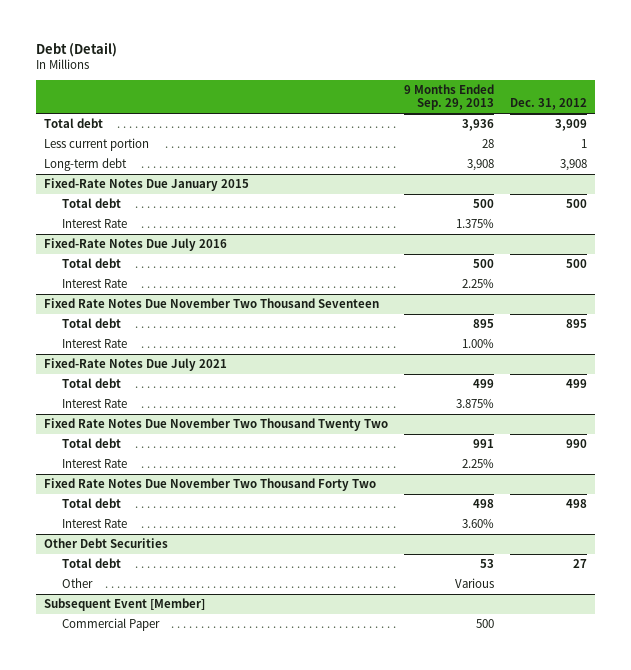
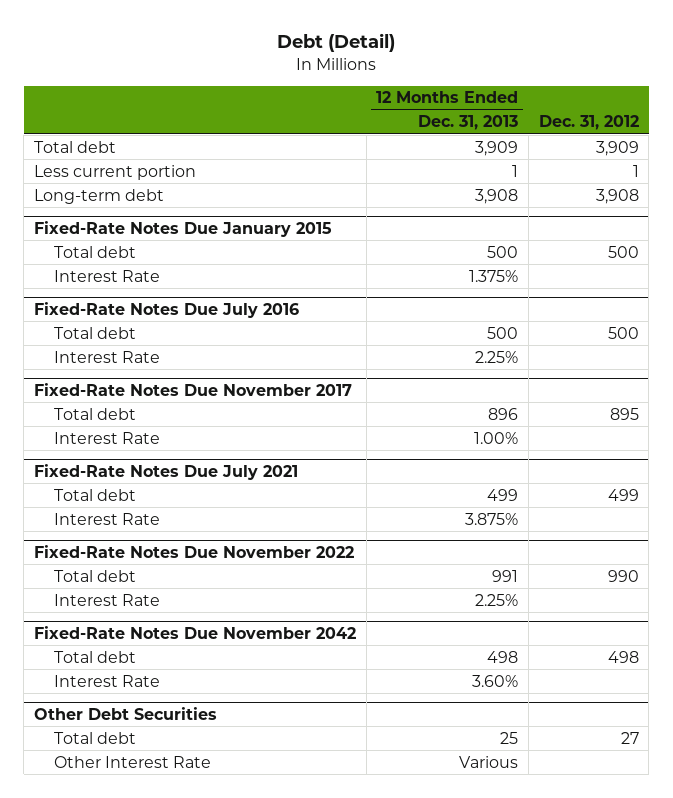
- | 9 Months Ended Sep. 29, 2013 | Dec. 31, 2012
+ | 12 Months Ended Dec. 31, 2013 | Dec. 31, 2012
- Fixed Rate Notes Due November Two Thousand Seventeen
+ Fixed-Rate Notes Due November 2017
- Fixed Rate Notes Due November Two Thousand Twenty Two
+ Fixed-Rate Notes Due November 2022
- Fixed Rate Notes Due November Two Thousand Forty Two
+ Fixed-Rate Notes Due November 2042
@ Other Debt Securities
- Other | Various |
- Subsequent Event [Member]
- Commercial Paper | 500 |
@ Other Debt Securities
+ Other Interest Rate | Various |

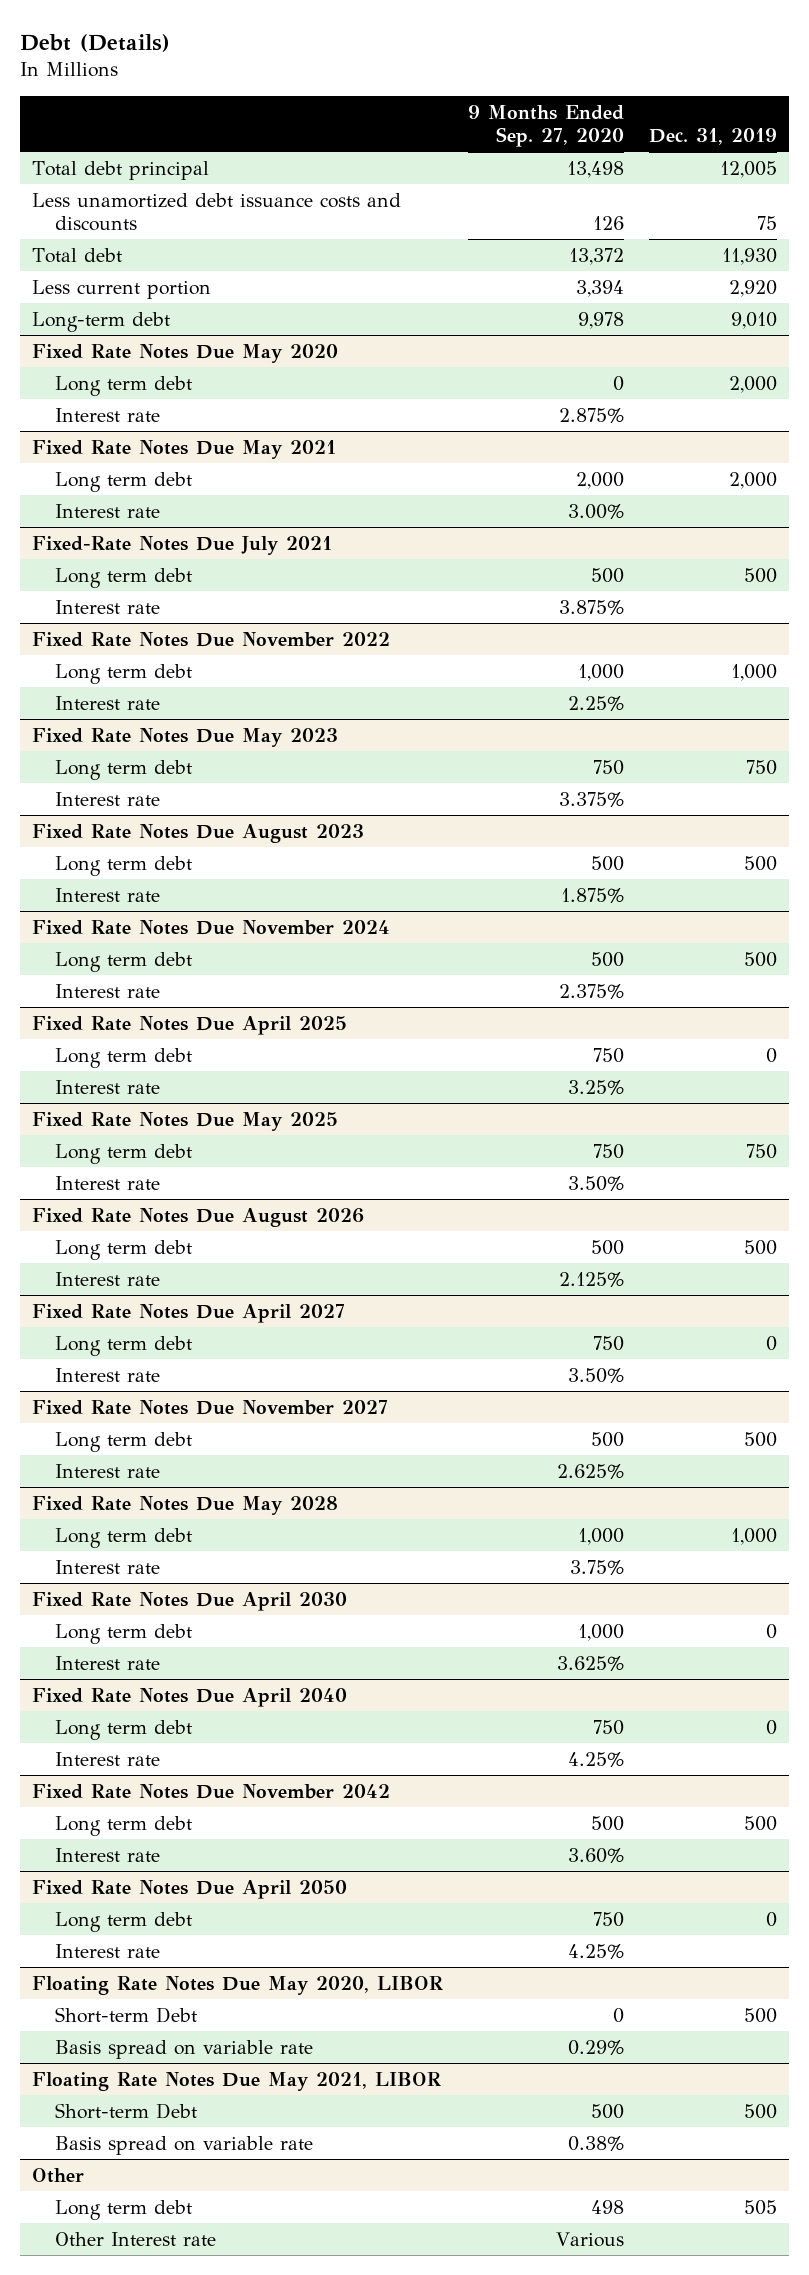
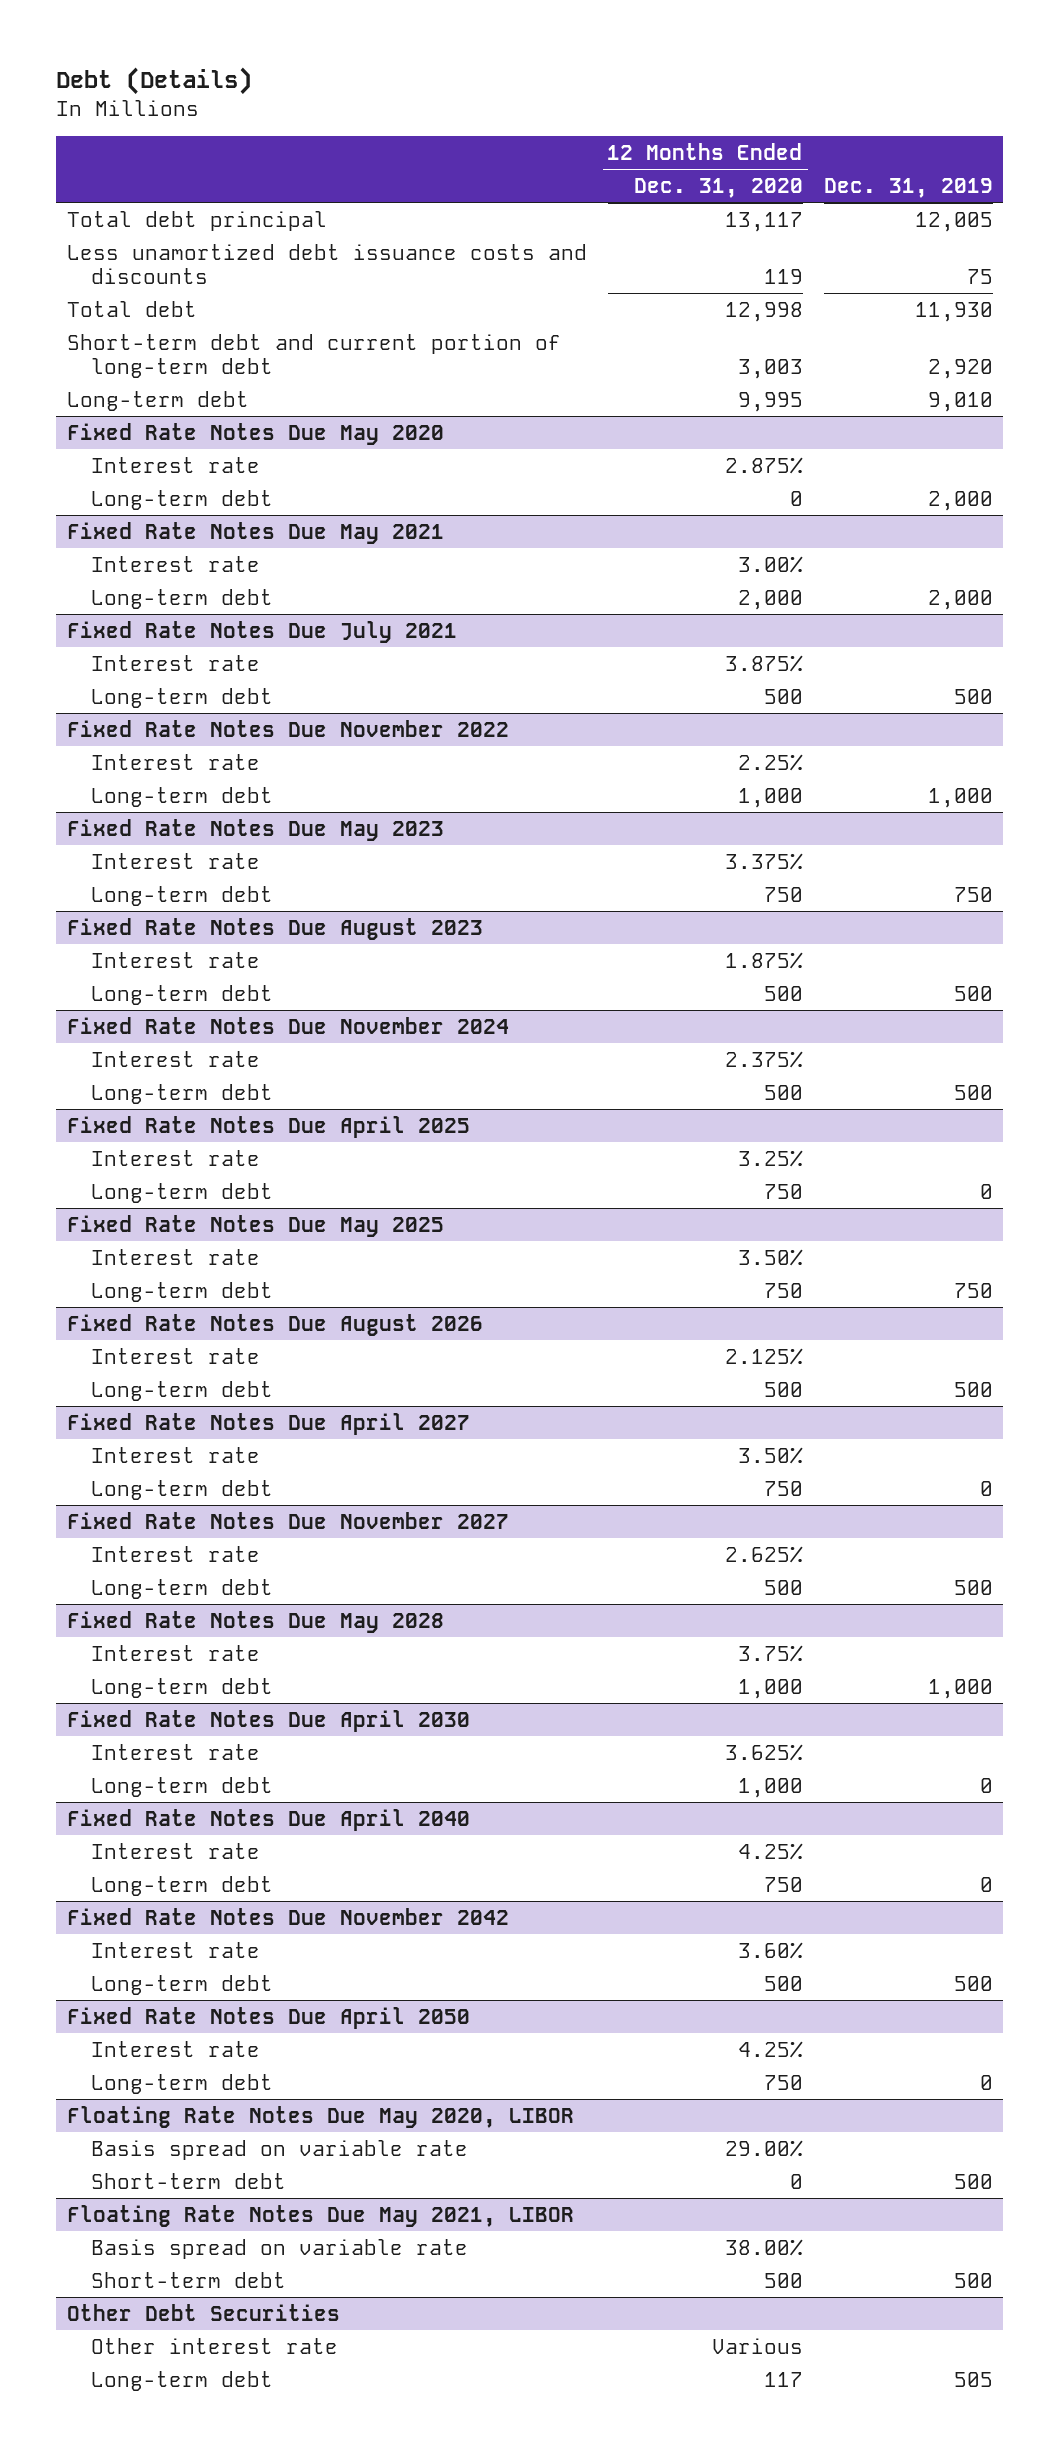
- | 9 Months Ended Sep. 27, 2020 | Dec. 31, 2019
+ | 12 Months Ended Dec. 31, 2020 | Dec. 31, 2019
- Less current portion | 3,394 | 2,920
+ Short-term debt and current portion of long-term debt | 3,003 | 2,920
@ Fixed Rate Notes Due May 2020
- Long term debt | 0 | 2,000
+ Long-term debt | 0 | 2,000
@ Fixed Rate Notes Due May 2021
- Long term debt | 2,000 | 2,000
- Fixed-Rate Notes Due July 2021
- Long term debt | 500 | 500
@ Fixed Rate Notes Due May 2021
+ Long-term debt | 2,000 | 2,000
+ Fixed Rate Notes Due July 2021
+ Long-term debt | 500 | 500
@ Fixed Rate Notes Due November 2022
- Long term debt | 1,000 | 1,000
+ Long-term debt | 1,000 | 1,000
@ Fixed Rate Notes Due May 2023
- Long term debt | 750 | 750
+ Long-term debt | 750 | 750
@ Fixed Rate Notes Due August 2023
- Long term debt | 500 | 500
+ Long-term debt | 500 | 500
@ Fixed Rate Notes Due November 2024
- Long term debt | 500 | 500
+ Long-term debt | 500 | 500
@ Fixed Rate Notes Due April 2025
- Long term debt | 750 | 0
+ Long-term debt | 750 | 0
@ Fixed Rate Notes Due May 2025
- Long term debt | 750 | 750
+ Long-term debt | 750 | 750
@ Fixed Rate Notes Due August 2026
- Long term debt | 500 | 500
+ Long-term debt | 500 | 500
@ Fixed Rate Notes Due April 2027
- Long term debt | 750 | 0
+ Long-term debt | 750 | 0
@ Fixed Rate Notes Due November 2027
- Long term debt | 500 | 500
+ Long-term debt | 500 | 500
@ Fixed Rate Notes Due May 2028
- Long term debt | 1,000 | 1,000
+ Long-term debt | 1,000 | 1,000
@ Fixed Rate Notes Due April 2030
- Long term debt | 1,000 | 0
+ Long-term debt | 1,000 | 0
@ Fixed Rate Notes Due April 2040
- Long term debt | 750 | 0
+ Long-term debt | 750 | 0
@ Fixed Rate Notes Due November 2042
- Long term debt | 500 | 500
+ Long-term debt | 500 | 500
@ Fixed Rate Notes Due April 2050
- Long term debt | 750 | 0
+ Long-term debt | 750 | 0
@ Floating Rate Notes Due May 2020, LIBOR
- Short-term Debt | 0 | 500
+ Short-term debt | 0 | 500
@ Floating Rate Notes Due May 2021, LIBOR
- Short-term Debt | 500 | 500
- Other
- Long term debt | 498 | 505
- Other Interest rate | Various |
@ Floating Rate Notes Due May 2021, LIBOR
+ Short-term debt | 500 | 500
+ Other Debt Securities
+ Other interest rate | Various |
+ Long-term debt | 117 | 505

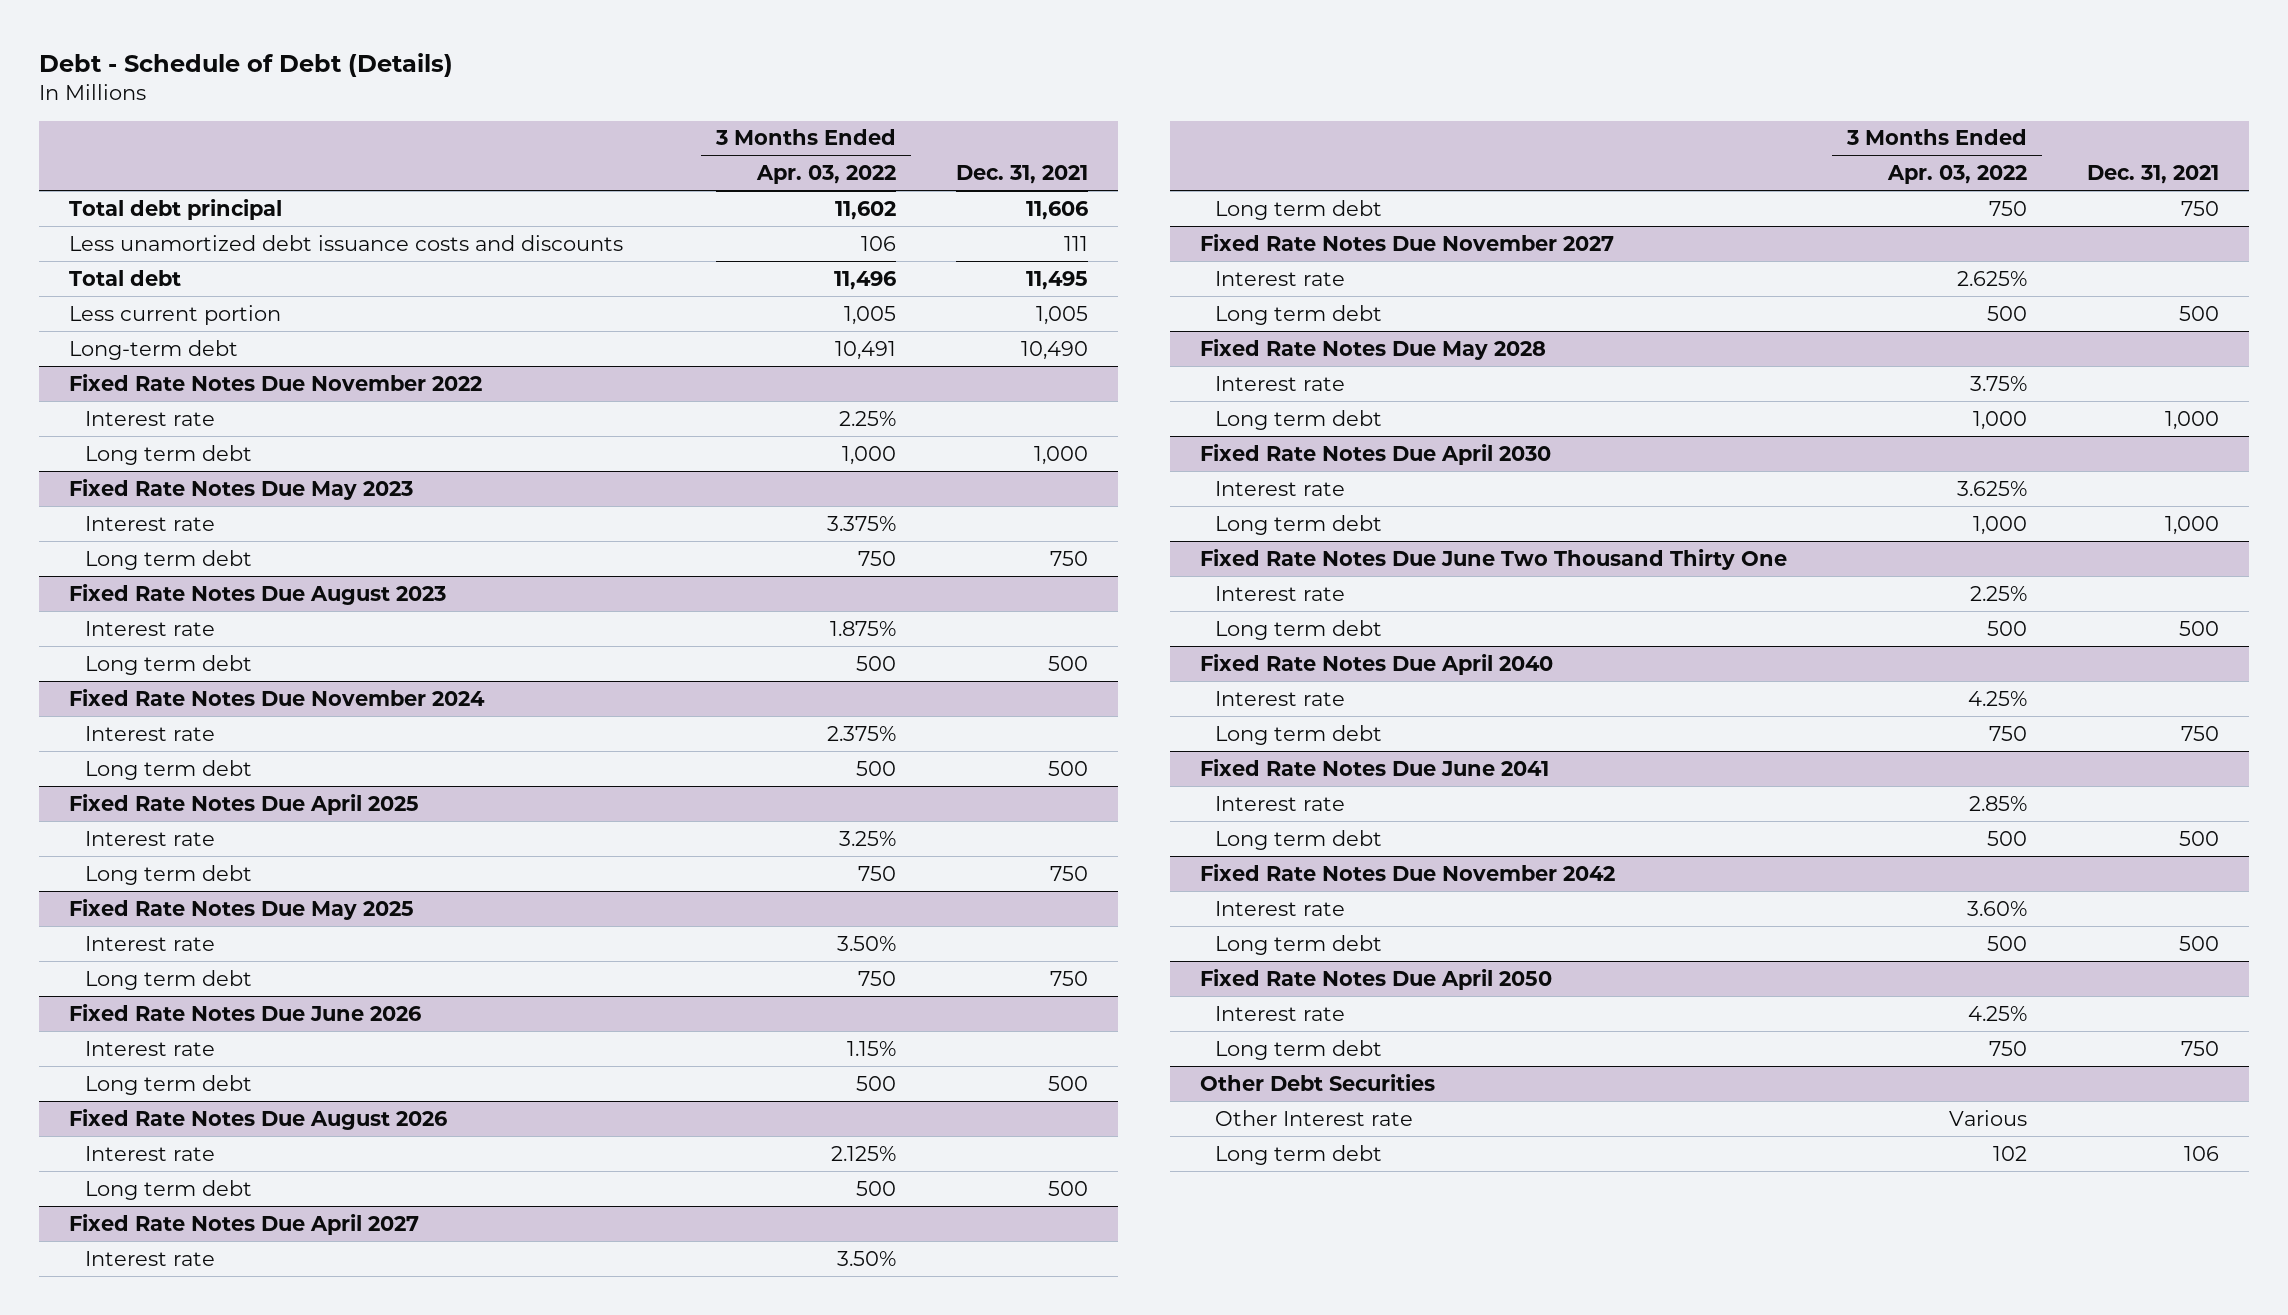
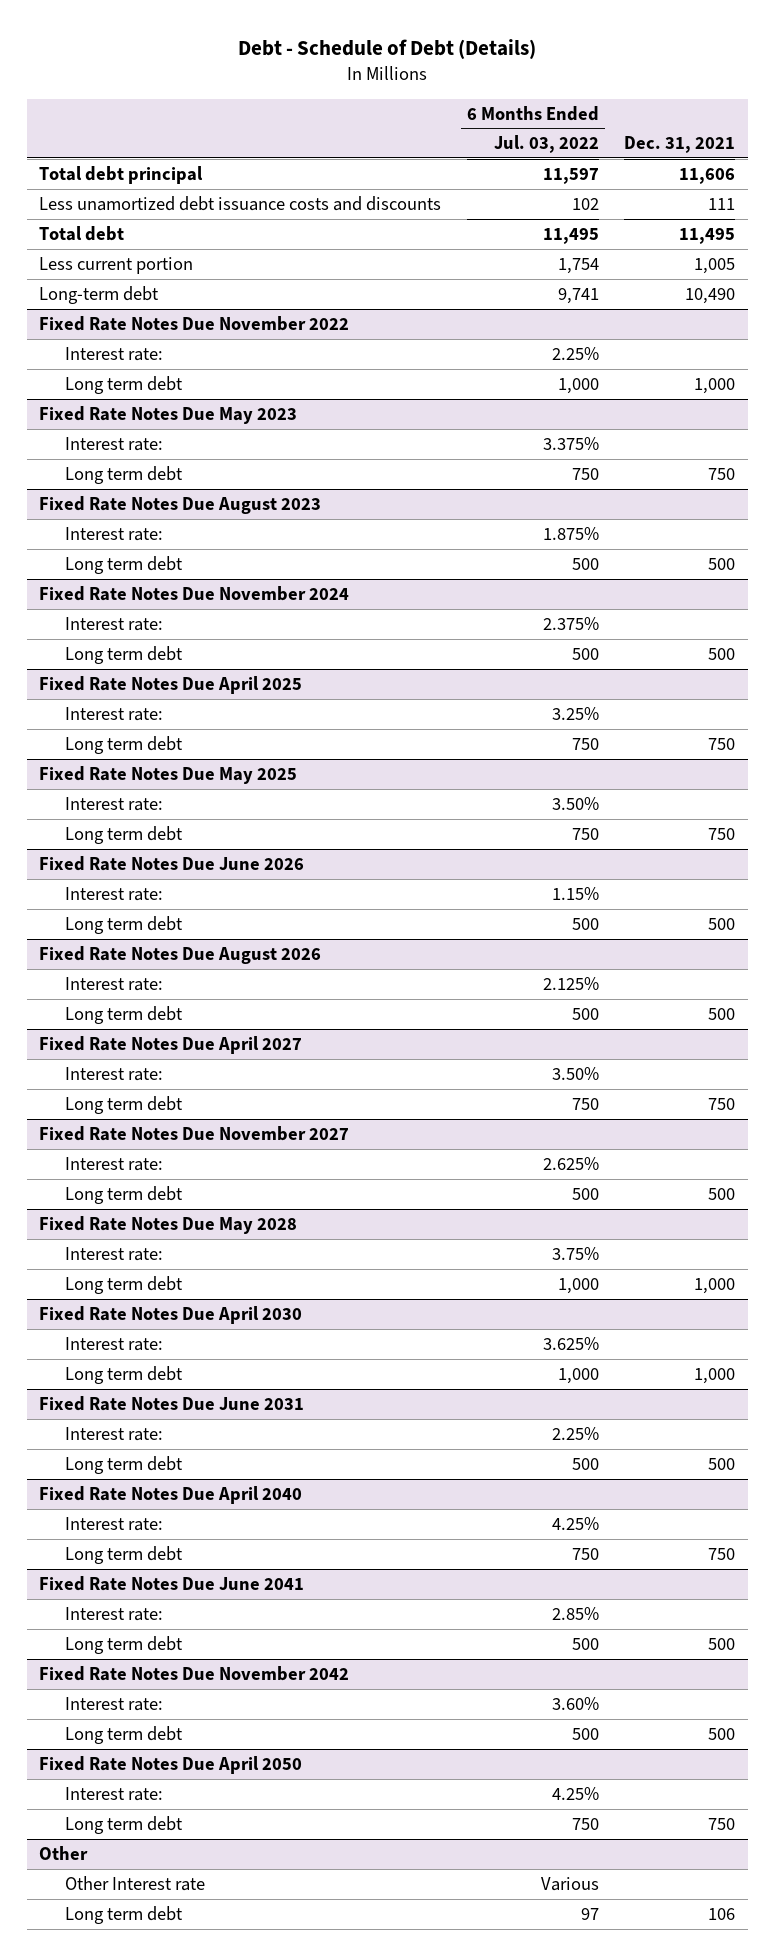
- | 3 Months Ended Apr. 03, 2022 | Dec. 31, 2021
+ | 6 Months Ended Jul. 03, 2022 | Dec. 31, 2021
@ Fixed Rate Notes Due November 2022
- Interest rate | 2.25% |
+ Interest rate: | 2.25% |
@ Fixed Rate Notes Due May 2023
- Interest rate | 3.375% |
+ Interest rate: | 3.375% |
@ Fixed Rate Notes Due August 2023
- Interest rate | 1.875% |
+ Interest rate: | 1.875% |
@ Fixed Rate Notes Due November 2024
- Interest rate | 2.375% |
+ Interest rate: | 2.375% |
@ Fixed Rate Notes Due April 2025
- Interest rate | 3.25% |
+ Interest rate: | 3.25% |
@ Fixed Rate Notes Due May 2025
- Interest rate | 3.50% |
+ Interest rate: | 3.50% |
@ Fixed Rate Notes Due June 2026
- Interest rate | 1.15% |
+ Interest rate: | 1.15% |
@ Fixed Rate Notes Due August 2026
- Interest rate | 2.125% |
+ Interest rate: | 2.125% |
@ Fixed Rate Notes Due April 2027
- Interest rate | 3.50% |
+ Interest rate: | 3.50% |
@ Fixed Rate Notes Due November 2027
- Interest rate | 2.625% |
+ Interest rate: | 2.625% |
@ Fixed Rate Notes Due May 2028
- Interest rate | 3.75% |
+ Interest rate: | 3.75% |
@ Fixed Rate Notes Due April 2030
- Interest rate | 3.625% |
+ Interest rate: | 3.625% |
- Fixed Rate Notes Due June Two Thousand Thirty One
- Interest rate | 2.25% |
+ Fixed Rate Notes Due June 2031
+ Interest rate: | 2.25% |
@ Fixed Rate Notes Due April 2040
- Interest rate | 4.25% |
+ Interest rate: | 4.25% |
@ Fixed Rate Notes Due June 2041
- Interest rate | 2.85% |
+ Interest rate: | 2.85% |
@ Fixed Rate Notes Due November 2042
- Interest rate | 3.60% |
+ Interest rate: | 3.60% |
@ Fixed Rate Notes Due April 2050
- Interest rate | 4.25% |
+ Interest rate: | 4.25% |
- Other Debt Securities
+ Other

